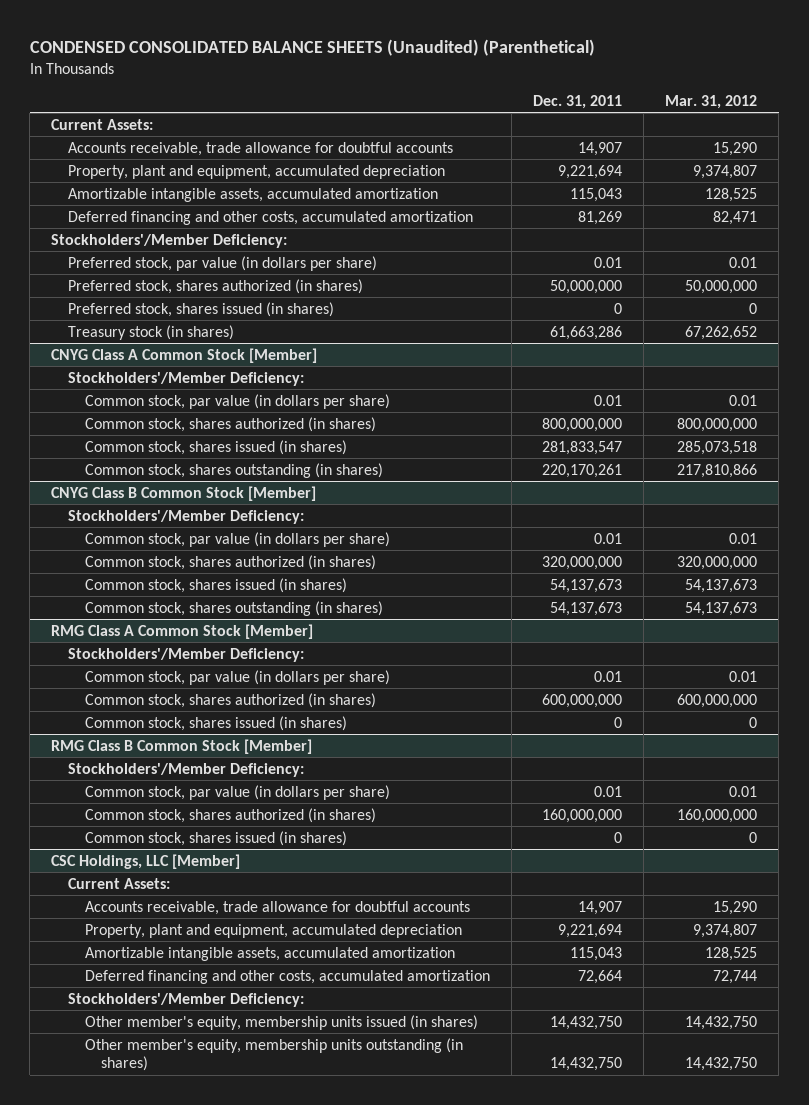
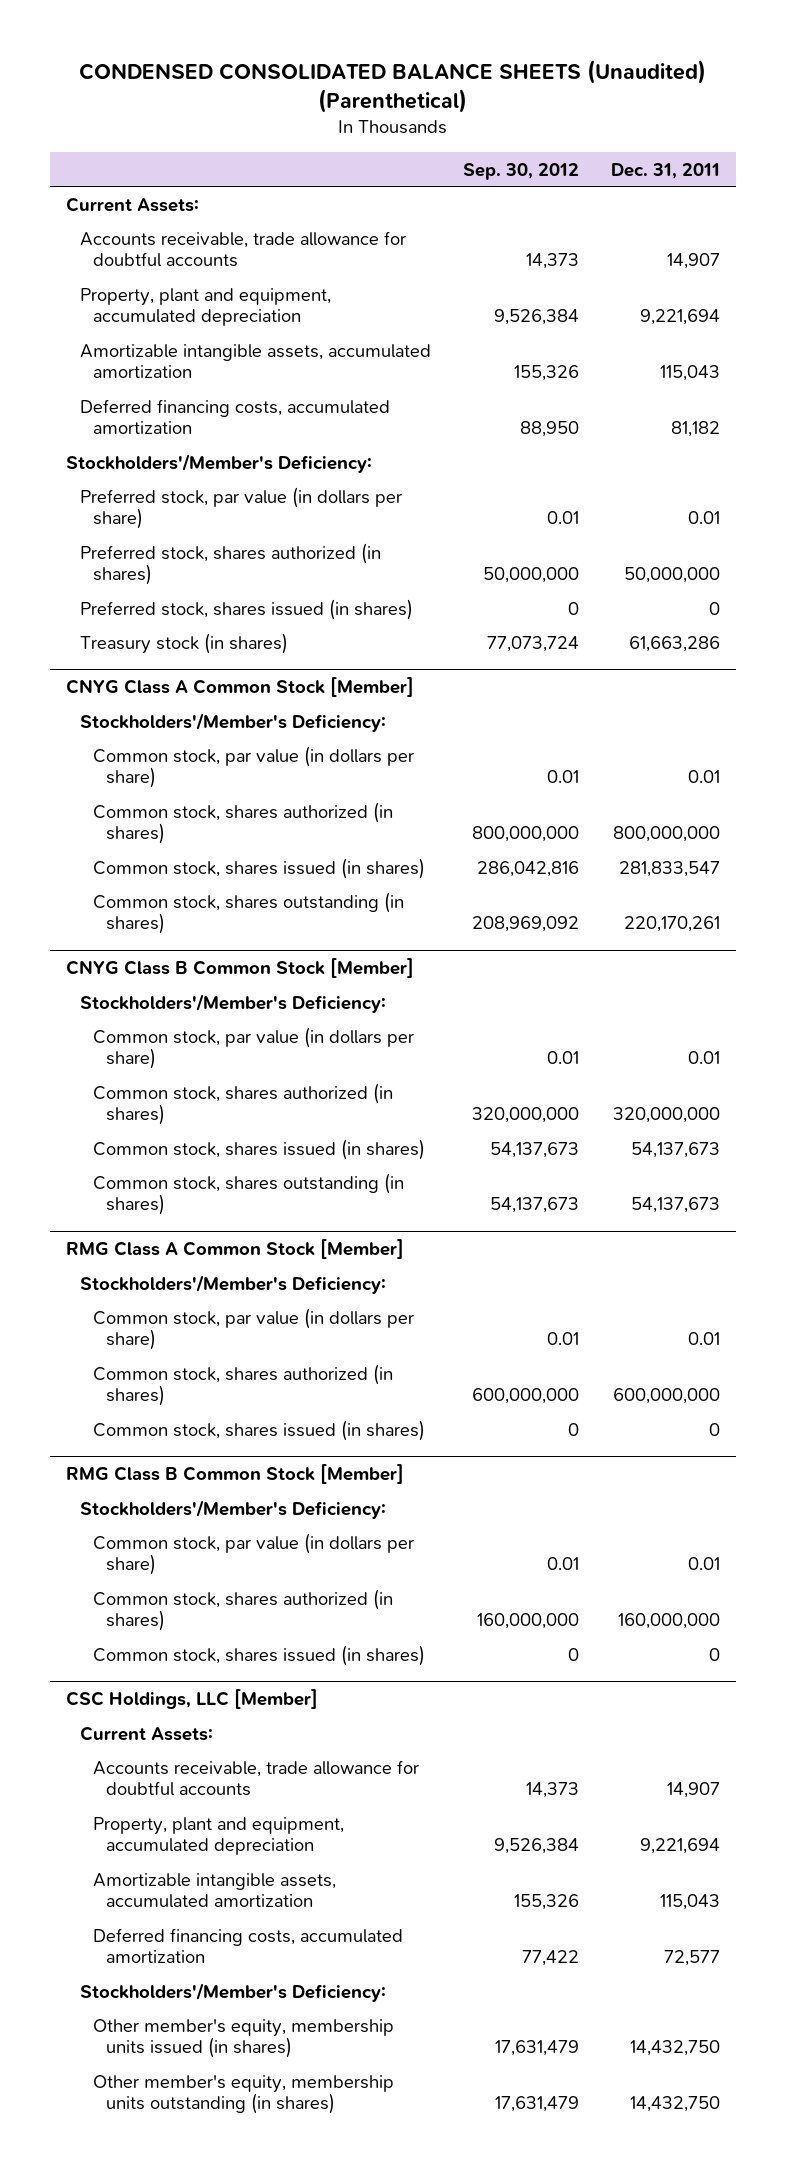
- | Dec. 31, 2011 | Mar. 31, 2012
+ | Sep. 30, 2012 | Dec. 31, 2011
- Deferred financing and other costs, accumulated amortization | 81,269 | 82,471
- Stockholders'/Member Deficiency:
+ Deferred financing costs, accumulated amortization | 88,950 | 81,182
+ Stockholders'/Member's Deficiency:
@ CNYG Class A Common Stock [Member]
- Stockholders'/Member Deficiency:
+ Stockholders'/Member's Deficiency:
@ CNYG Class B Common Stock [Member]
- Stockholders'/Member Deficiency:
+ Stockholders'/Member's Deficiency:
@ RMG Class A Common Stock [Member]
- Stockholders'/Member Deficiency:
+ Stockholders'/Member's Deficiency:
@ RMG Class B Common Stock [Member]
- Stockholders'/Member Deficiency:
+ Stockholders'/Member's Deficiency:
@ CSC Holdings, LLC [Member]
- Deferred financing and other costs, accumulated amortization | 72,664 | 72,744
- Stockholders'/Member Deficiency:
+ Deferred financing costs, accumulated amortization | 77,422 | 72,577
+ Stockholders'/Member's Deficiency:

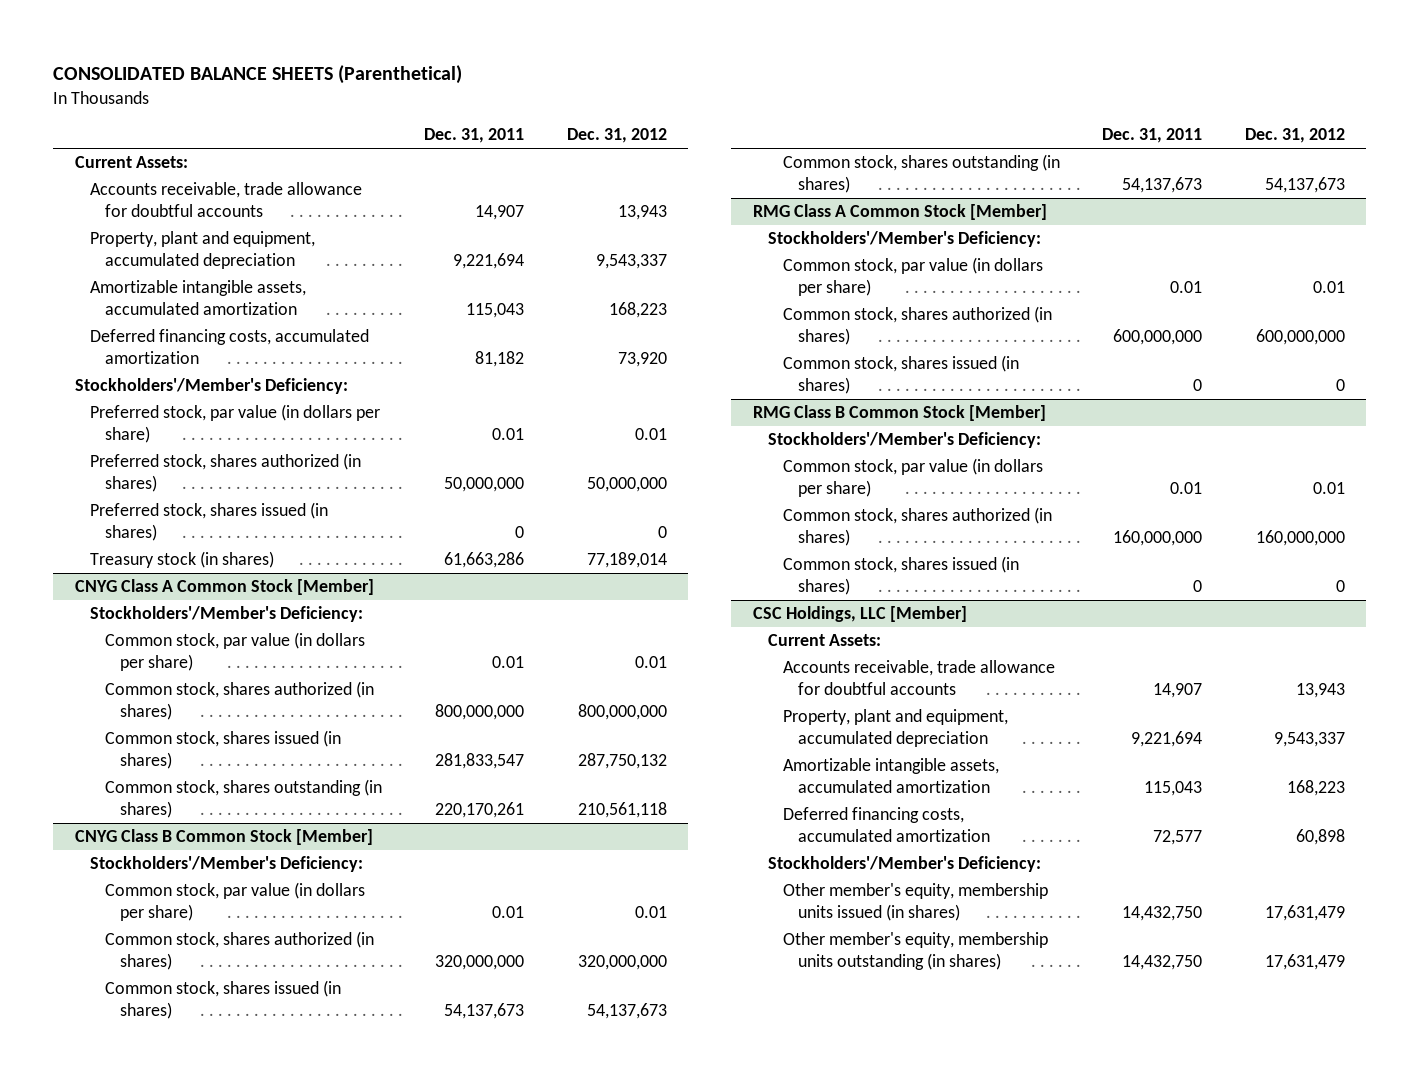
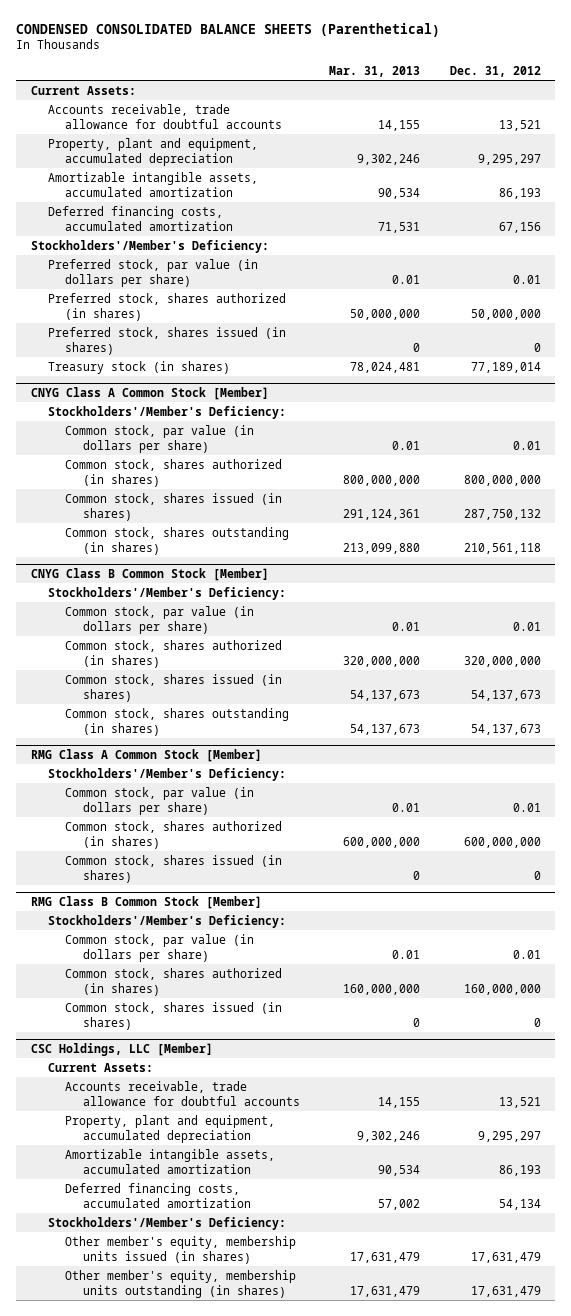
- CONSOLIDATED BALANCE SHEETS (Parenthetical)
+ CONDENSED CONSOLIDATED BALANCE SHEETS (Parenthetical)
- | Dec. 31, 2011 | Dec. 31, 2012
+ | Mar. 31, 2013 | Dec. 31, 2012
- Accounts receivable, trade allowance for doubtful accounts | 14,907 | 13,943
- Property, plant and equipment, accumulated depreciation | 9,221,694 | 9,543,337
- Amortizable intangible assets, accumulated amortization | 115,043 | 168,223
- Deferred financing costs, accumulated amortization | 81,182 | 73,920
+ Accounts receivable, trade allowance for doubtful accounts | 14,155 | 13,521
+ Property, plant and equipment, accumulated depreciation | 9,302,246 | 9,295,297
+ Amortizable intangible assets, accumulated amortization | 90,534 | 86,193
+ Deferred financing costs, accumulated amortization | 71,531 | 67,156
@ CSC Holdings, LLC [Member]
- Accounts receivable, trade allowance for doubtful accounts | 14,907 | 13,943
- Property, plant and equipment, accumulated depreciation | 9,221,694 | 9,543,337
- Amortizable intangible assets, accumulated amortization | 115,043 | 168,223
- Deferred financing costs, accumulated amortization | 72,577 | 60,898
+ Accounts receivable, trade allowance for doubtful accounts | 14,155 | 13,521
+ Property, plant and equipment, accumulated depreciation | 9,302,246 | 9,295,297
+ Amortizable intangible assets, accumulated amortization | 90,534 | 86,193
+ Deferred financing costs, accumulated amortization | 57,002 | 54,134

